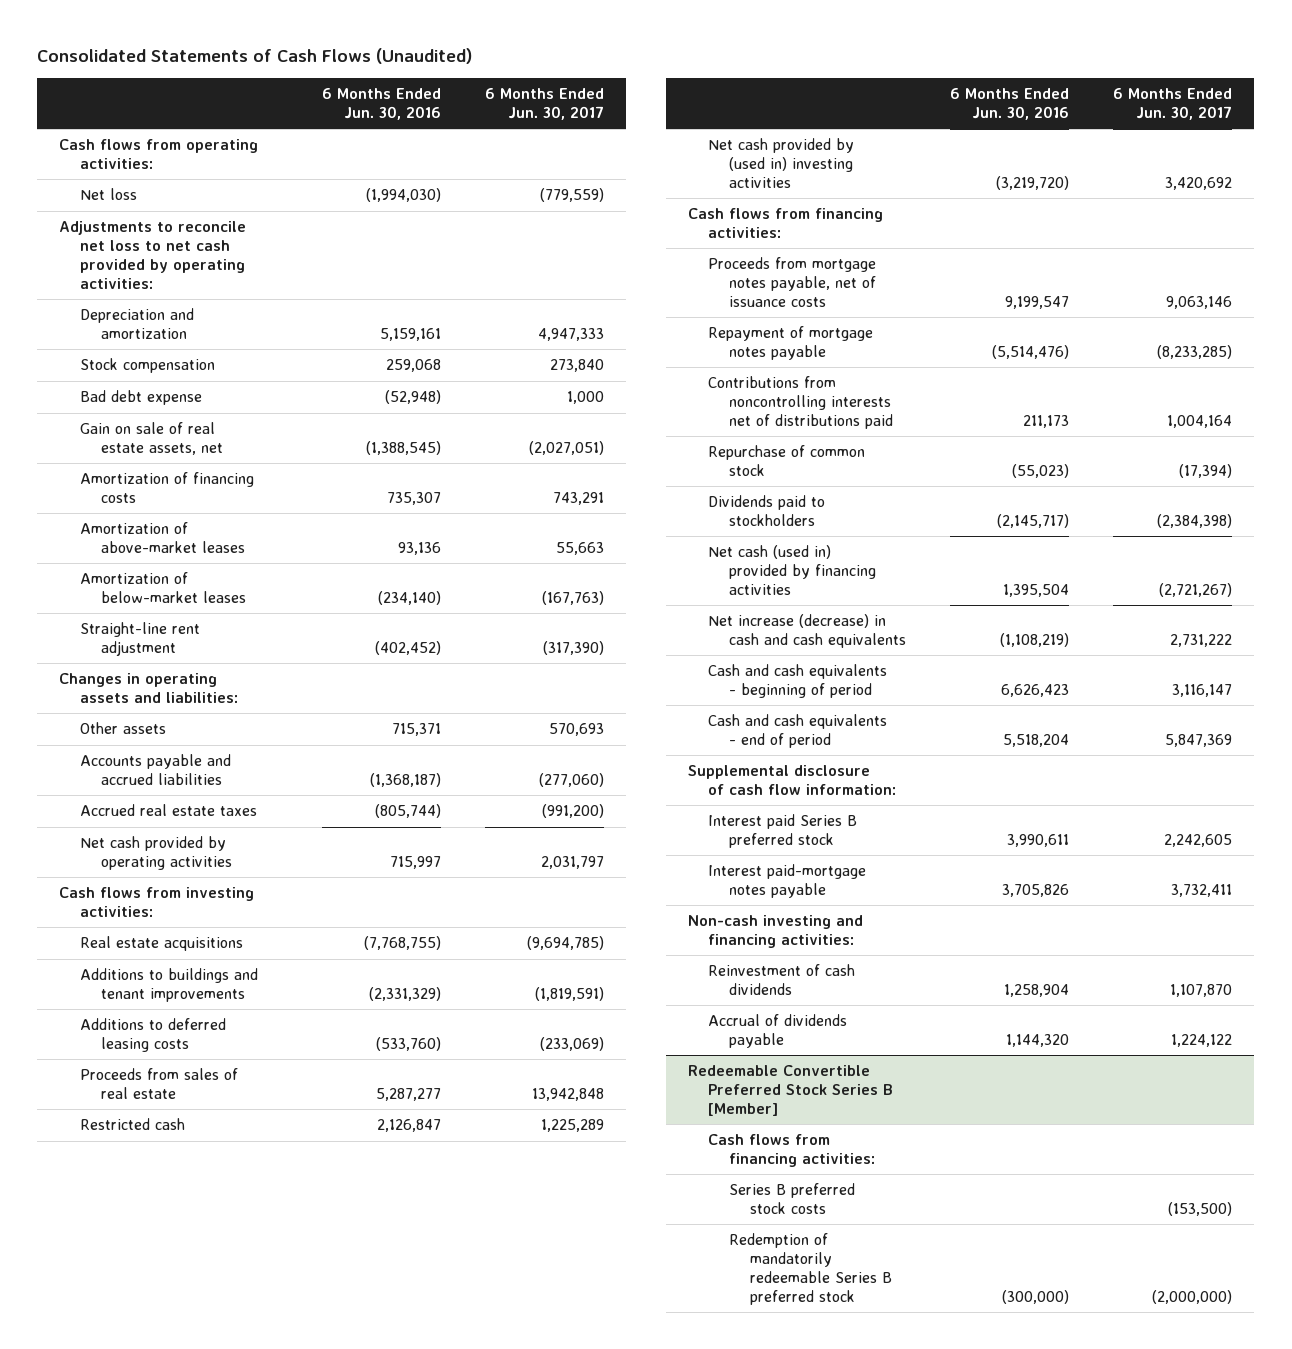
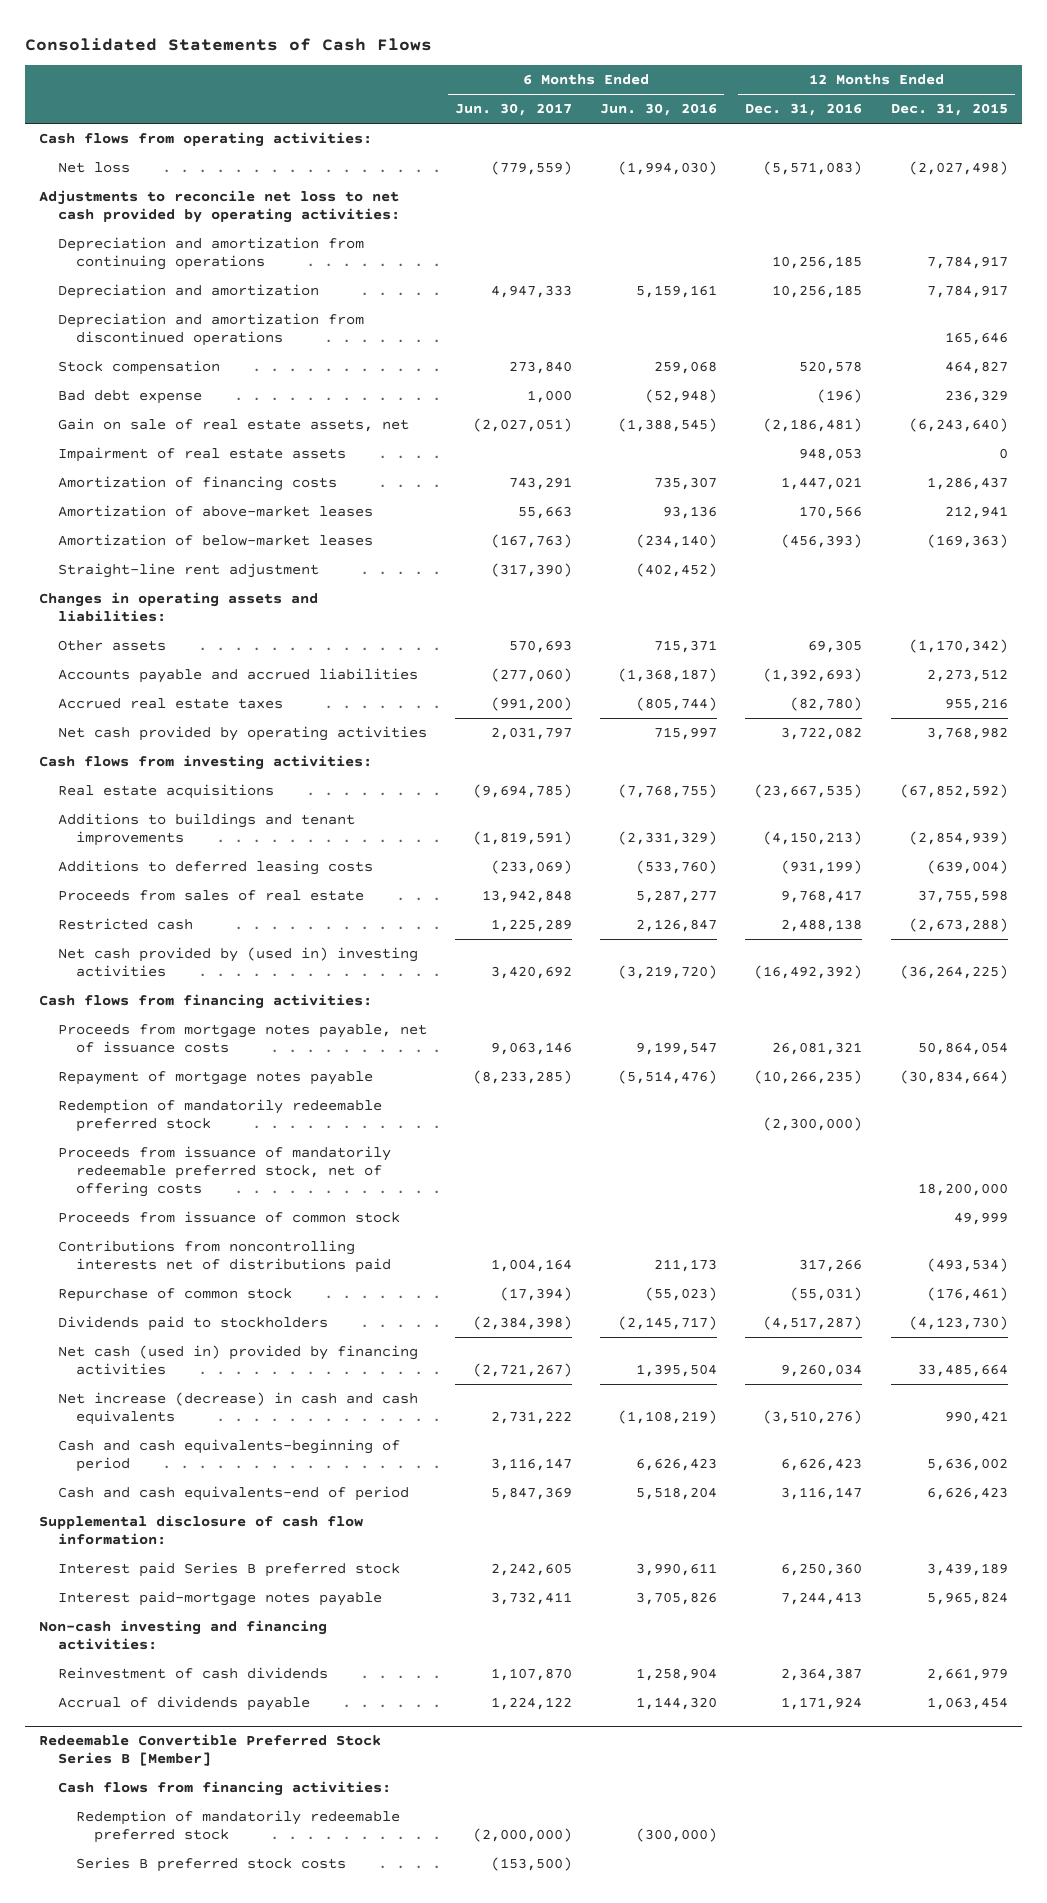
- Consolidated Statements of Cash Flows (Unaudited)
+ Consolidated Statements of Cash Flows
- | 6 Months Ended Jun. 30, 2016 | 6 Months Ended Jun. 30, 2017
+ | 6 Months Ended Jun. 30, 2017 | 6 Months Ended Jun. 30, 2016 | 12 Months Ended Dec. 31, 2016 | 12 Months Ended Dec. 31, 2015
+ Depreciation and amortization from continuing operations | | | 10,256,185 | 7,784,917
+ Depreciation and amortization from discontinued operations | | | | 165,646
+ Impairment of real estate assets | | | 948,053 | 0
+ Redemption of mandatorily redeemable preferred stock | | | (2,300,000) |
+ Proceeds from issuance of mandatorily redeemable preferred stock, net of offering costs | | | | 18,200,000
+ Proceeds from issuance of common stock | | | | 49,999
- Cash and cash equivalents - beginning of period | 6,626,423 | 3,116,147
- Cash and cash equivalents - end of period | 5,518,204 | 5,847,369
+ Cash and cash equivalents-beginning of period | 3,116,147 | 6,626,423 | 6,626,423 | 5,636,002
+ Cash and cash equivalents-end of period | 5,847,369 | 5,518,204 | 3,116,147 | 6,626,423
@ Redeemable Convertible Preferred Stock Series B [Member]
+ Redemption of mandatorily redeemable preferred stock | (2,000,000) | (300,000) | |
- Redemption of mandatorily redeemable Series B preferred stock | (300,000) | (2,000,000)

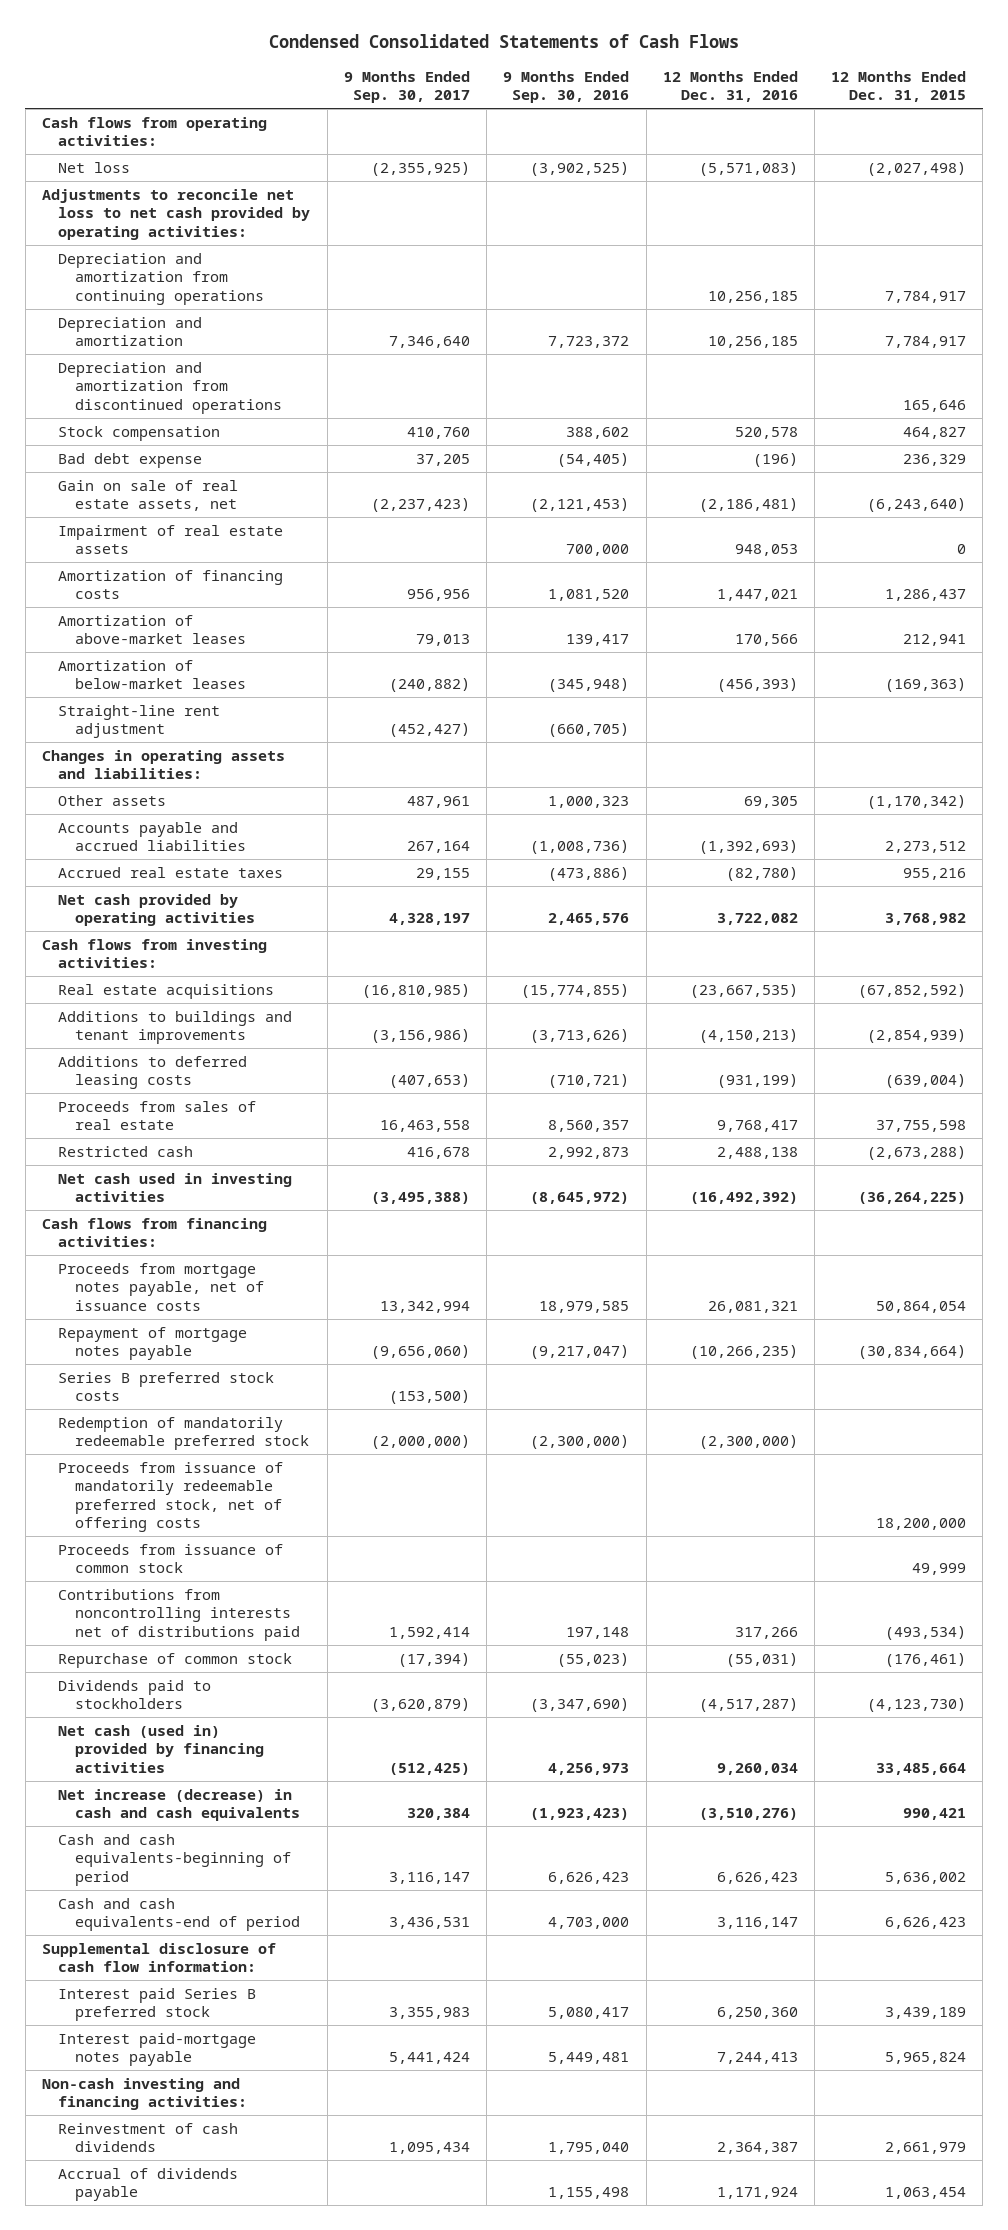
- Consolidated Statements of Cash Flows
+ Condensed Consolidated Statements of Cash Flows
- | 6 Months Ended Jun. 30, 2017 | 6 Months Ended Jun. 30, 2016 | 12 Months Ended Dec. 31, 2016 | 12 Months Ended Dec. 31, 2015
+ | 9 Months Ended Sep. 30, 2017 | 9 Months Ended Sep. 30, 2016 | 12 Months Ended Dec. 31, 2016 | 12 Months Ended Dec. 31, 2015
- Net cash provided by (used in) investing activities | 3,420,692 | (3,219,720) | (16,492,392) | (36,264,225)
+ Net cash used in investing activities | (3,495,388) | (8,645,972) | (16,492,392) | (36,264,225)
+ Series B preferred stock costs | (153,500) | | |
- Redeemable Convertible Preferred Stock Series B [Member]
- Cash flows from financing activities:
- Redemption of mandatorily redeemable preferred stock | (2,000,000) | (300,000) | |
- Series B preferred stock costs | (153,500) | | |

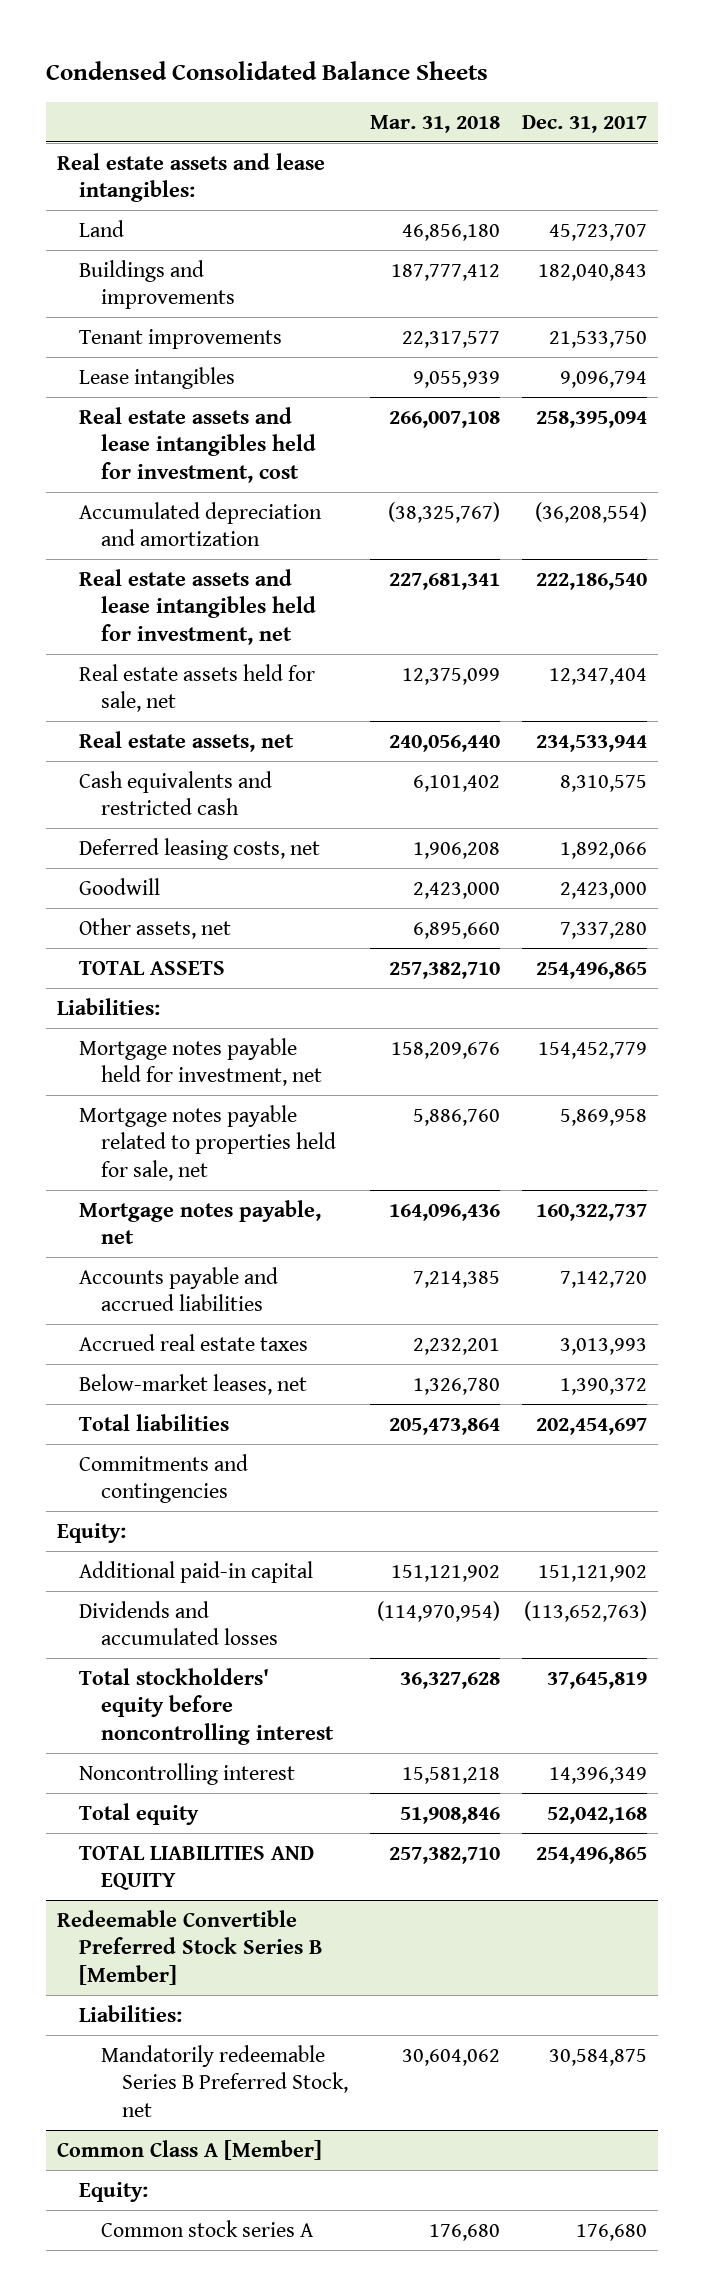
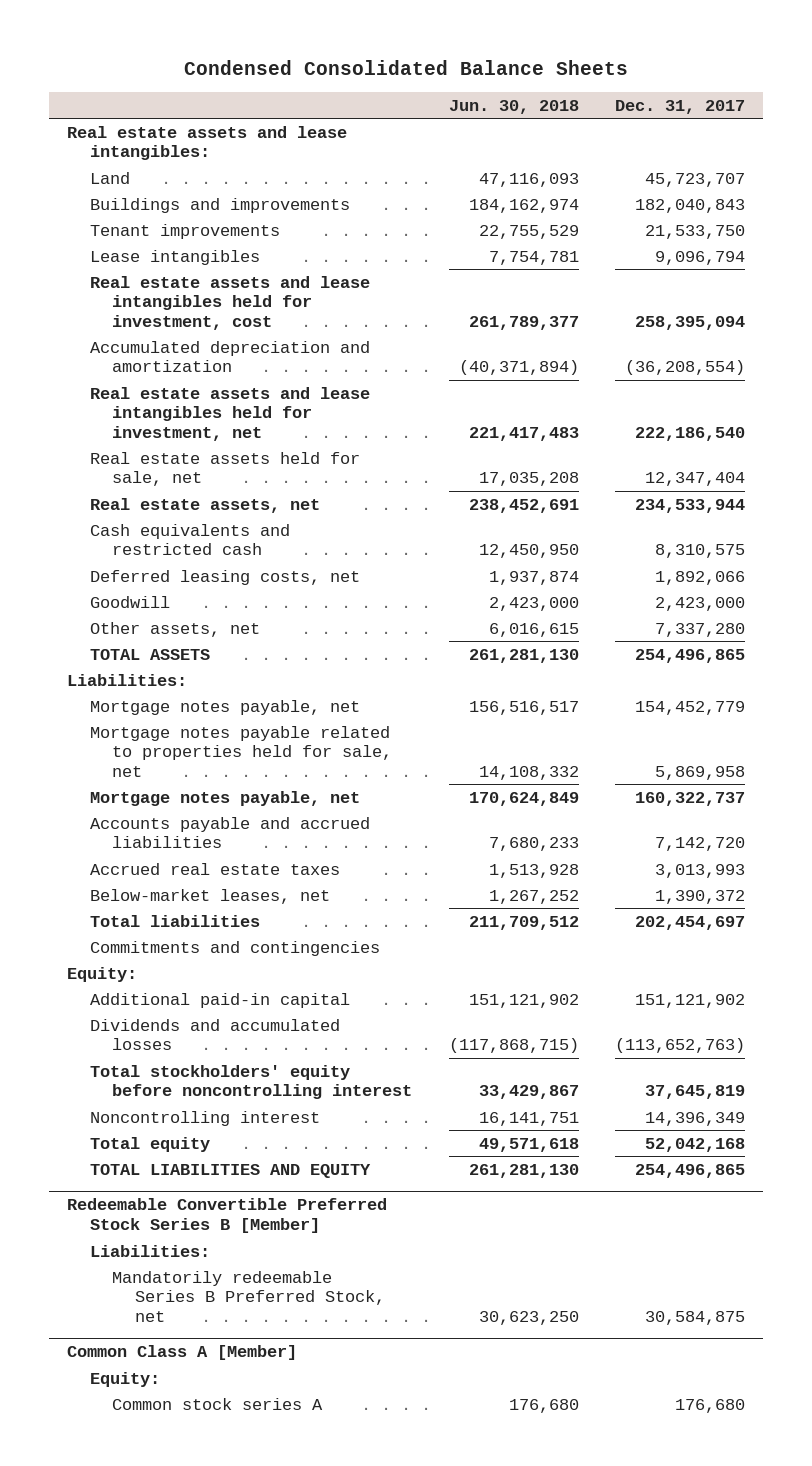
- | Mar. 31, 2018 | Dec. 31, 2017
+ | Jun. 30, 2018 | Dec. 31, 2017
- Mortgage notes payable held for investment, net | 158,209,676 | 154,452,779
+ Mortgage notes payable, net | 156,516,517 | 154,452,779

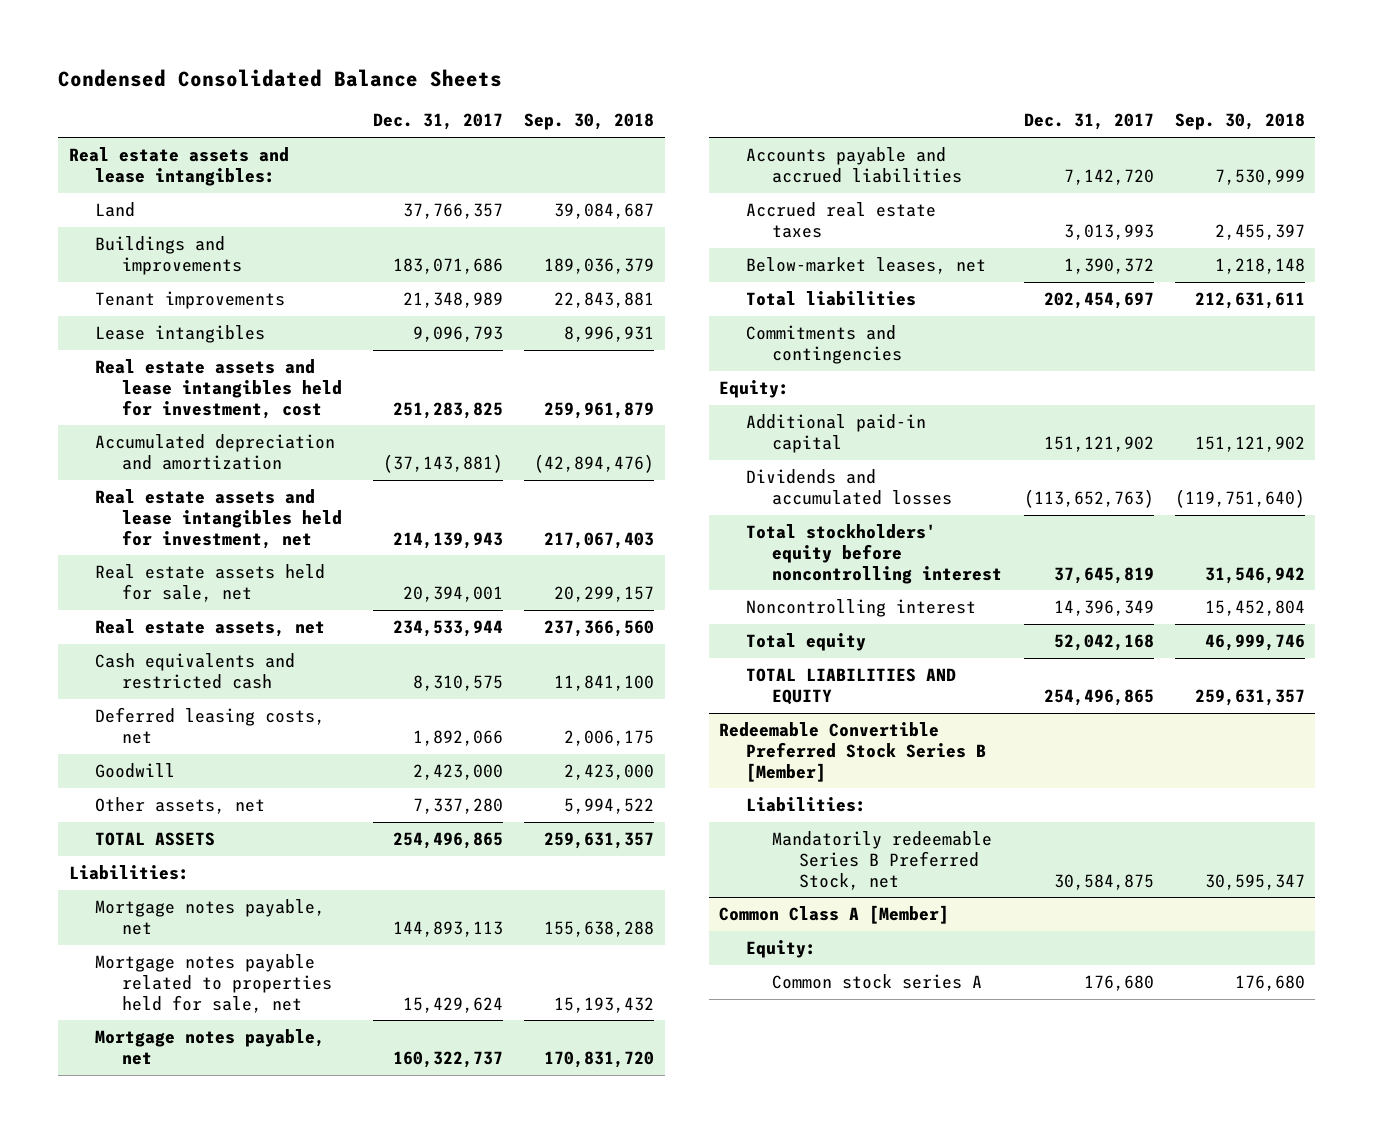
- | Jun. 30, 2018 | Dec. 31, 2017
+ | Dec. 31, 2017 | Sep. 30, 2018
- Land | 47,116,093 | 45,723,707
- Buildings and improvements | 184,162,974 | 182,040,843
- Tenant improvements | 22,755,529 | 21,533,750
- Lease intangibles | 7,754,781 | 9,096,794
- Real estate assets and lease intangibles held for investment, cost | 261,789,377 | 258,395,094
- Accumulated depreciation and amortization | (40,371,894) | (36,208,554)
- Real estate assets and lease intangibles held for investment, net | 221,417,483 | 222,186,540
- Real estate assets held for sale, net | 17,035,208 | 12,347,404
+ Land | 37,766,357 | 39,084,687
+ Buildings and improvements | 183,071,686 | 189,036,379
+ Tenant improvements | 21,348,989 | 22,843,881
+ Lease intangibles | 9,096,793 | 8,996,931
+ Real estate assets and lease intangibles held for investment, cost | 251,283,825 | 259,961,879
+ Accumulated depreciation and amortization | (37,143,881) | (42,894,476)
+ Real estate assets and lease intangibles held for investment, net | 214,139,943 | 217,067,403
+ Real estate assets held for sale, net | 20,394,001 | 20,299,157
- Mortgage notes payable, net | 156,516,517 | 154,452,779
- Mortgage notes payable related to properties held for sale, net | 14,108,332 | 5,869,958
+ Mortgage notes payable, net | 144,893,113 | 155,638,288
+ Mortgage notes payable related to properties held for sale, net | 15,429,624 | 15,193,432

